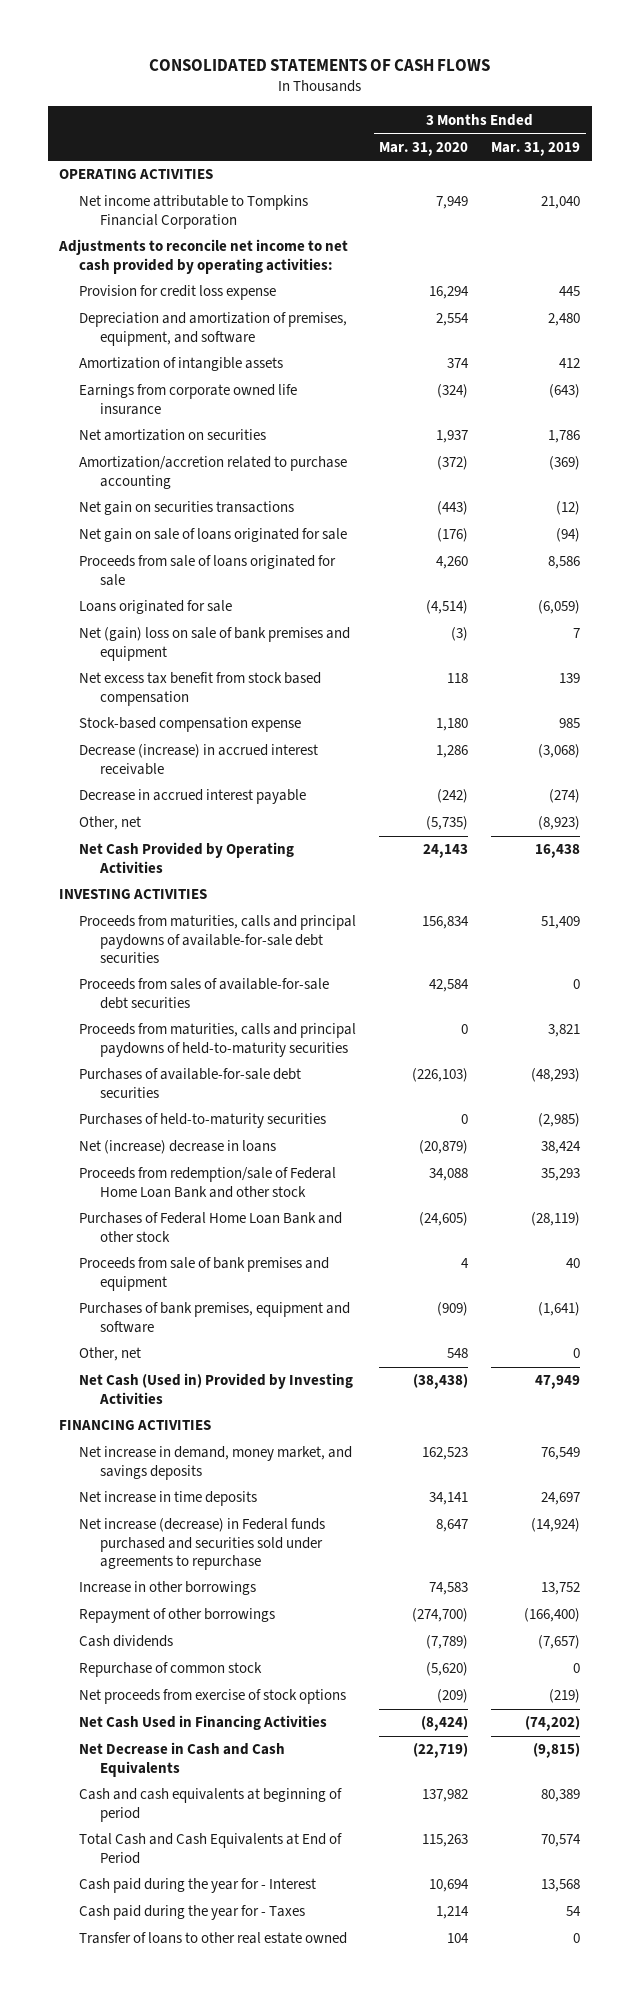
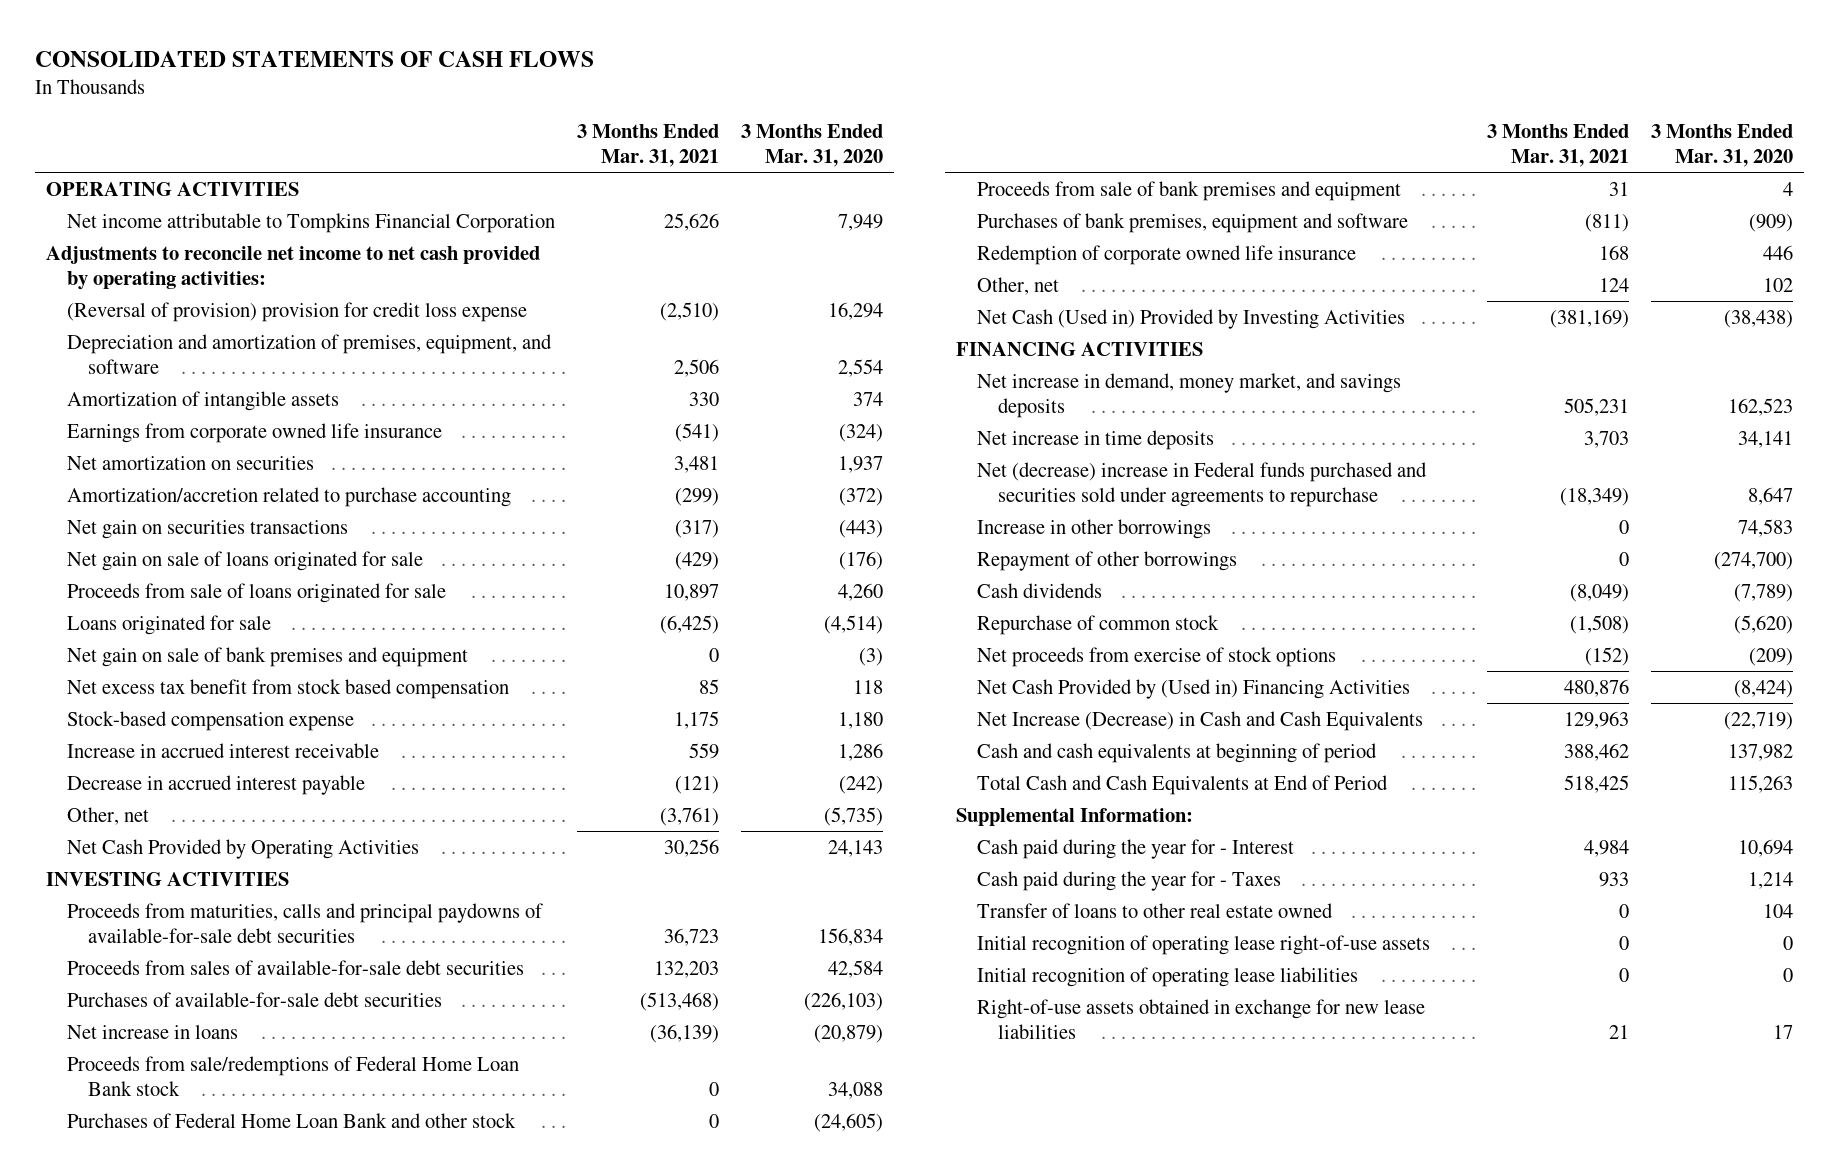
- | 3 Months Ended Mar. 31, 2020 | 3 Months Ended Mar. 31, 2019
+ | 3 Months Ended Mar. 31, 2021 | 3 Months Ended Mar. 31, 2020
- Provision for credit loss expense | 16,294 | 445
+ (Reversal of provision) provision for credit loss expense | (2,510) | 16,294
- Net (gain) loss on sale of bank premises and equipment | (3) | 7
+ Net gain on sale of bank premises and equipment | 0 | (3)
- Decrease (increase) in accrued interest receivable | 1,286 | (3,068)
+ Increase in accrued interest receivable | 559 | 1,286
- Proceeds from maturities, calls and principal paydowns of held-to-maturity securities | 0 | 3,821
- Purchases of held-to-maturity securities | 0 | (2,985)
- Net (increase) decrease in loans | (20,879) | 38,424
- Proceeds from redemption/sale of Federal Home Loan Bank and other stock | 34,088 | 35,293
+ Net increase in loans | (36,139) | (20,879)
+ Proceeds from sale/redemptions of Federal Home Loan Bank stock | 0 | 34,088
- Other, net | 548 | 0
+ Redemption of corporate owned life insurance | 168 | 446
+ Other, net | 124 | 102
- Net increase (decrease) in Federal funds purchased and securities sold under agreements to repurchase | 8,647 | (14,924)
+ Net (decrease) increase in Federal funds purchased and securities sold under agreements to repurchase | (18,349) | 8,647
- Net Cash Used in Financing Activities | (8,424) | (74,202)
- Net Decrease in Cash and Cash Equivalents | (22,719) | (9,815)
+ Net Cash Provided by (Used in) Financing Activities | 480,876 | (8,424)
+ Net Increase (Decrease) in Cash and Cash Equivalents | 129,963 | (22,719)
+ Supplemental Information:
+ Initial recognition of operating lease right-of-use assets | 0 | 0
+ Initial recognition of operating lease liabilities | 0 | 0
+ Right-of-use assets obtained in exchange for new lease liabilities | 21 | 17

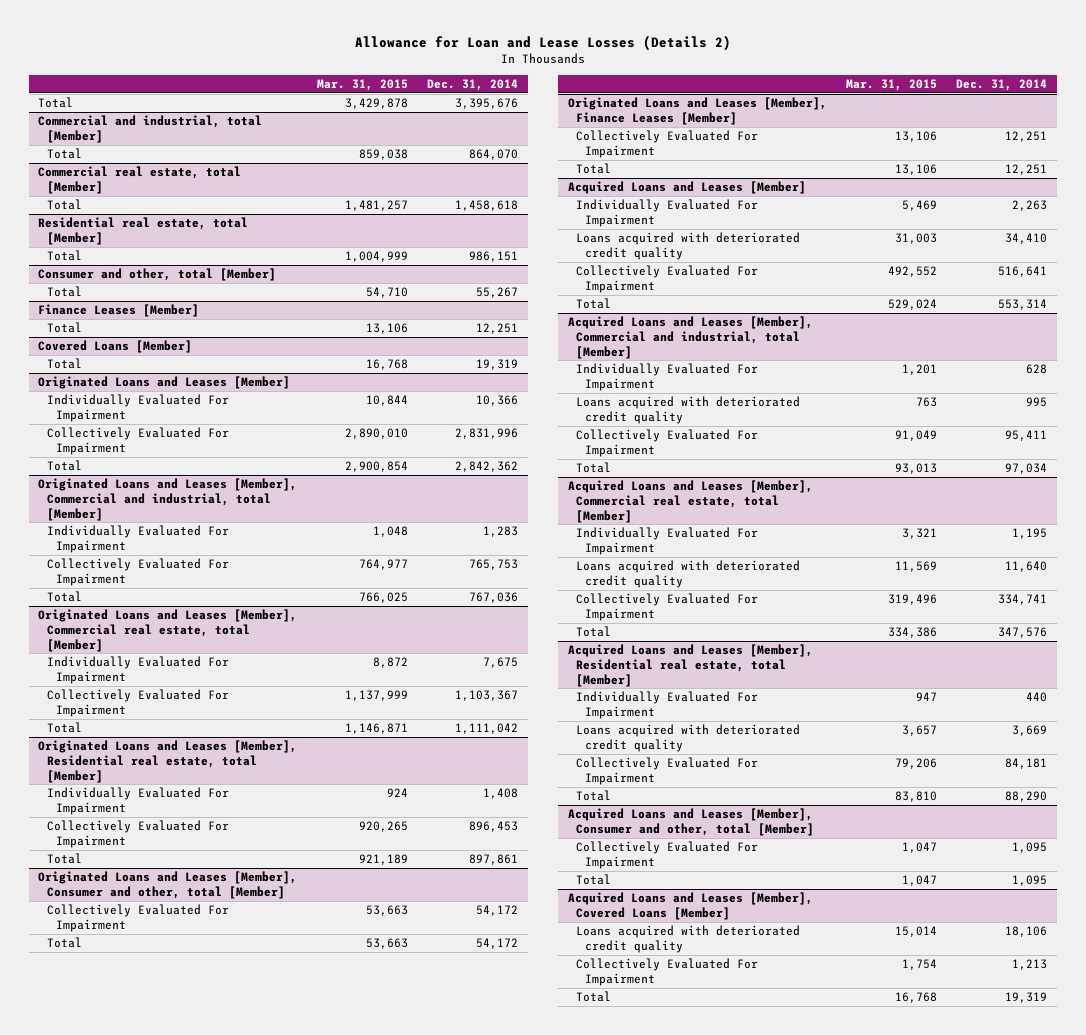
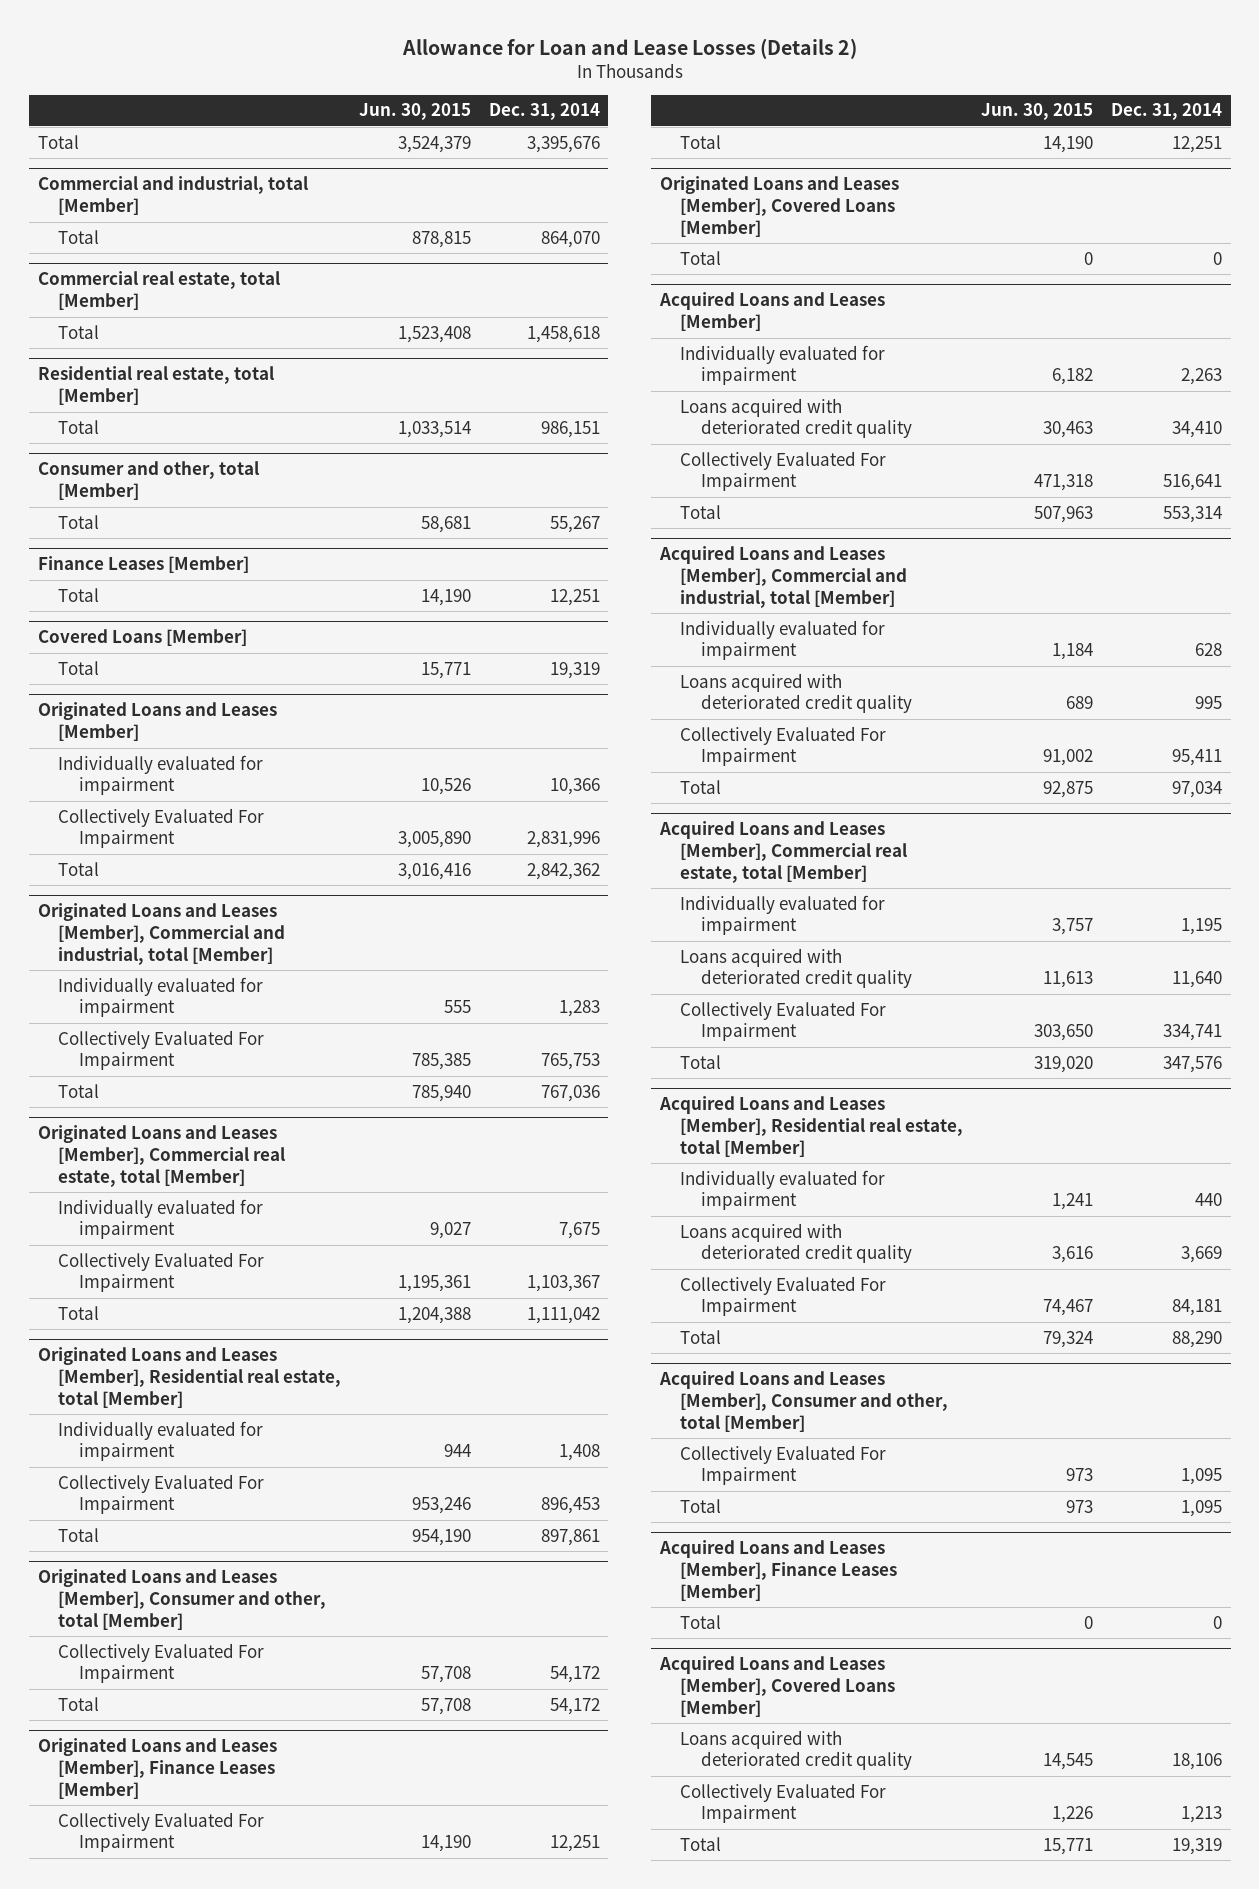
- | Mar. 31, 2015 | Dec. 31, 2014
+ | Jun. 30, 2015 | Dec. 31, 2014
@ Originated Loans and Leases [Member]
- Individually Evaluated For Impairment | 10,844 | 10,366
+ Individually evaluated for impairment | 10,526 | 10,366
@ Originated Loans and Leases [Member], Commercial and industrial, total [Member]
- Individually Evaluated For Impairment | 1,048 | 1,283
+ Individually evaluated for impairment | 555 | 1,283
@ Originated Loans and Leases [Member], Commercial real estate, total [Member]
- Individually Evaluated For Impairment | 8,872 | 7,675
+ Individually evaluated for impairment | 9,027 | 7,675
@ Originated Loans and Leases [Member], Residential real estate, total [Member]
- Individually Evaluated For Impairment | 924 | 1,408
+ Individually evaluated for impairment | 944 | 1,408
+ Originated Loans and Leases [Member], Covered Loans [Member]
+ Total | 0 | 0
@ Acquired Loans and Leases [Member]
- Individually Evaluated For Impairment | 5,469 | 2,263
+ Individually evaluated for impairment | 6,182 | 2,263
@ Acquired Loans and Leases [Member], Commercial and industrial, total [Member]
- Individually Evaluated For Impairment | 1,201 | 628
+ Individually evaluated for impairment | 1,184 | 628
@ Acquired Loans and Leases [Member], Commercial real estate, total [Member]
- Individually Evaluated For Impairment | 3,321 | 1,195
+ Individually evaluated for impairment | 3,757 | 1,195
@ Acquired Loans and Leases [Member], Residential real estate, total [Member]
- Individually Evaluated For Impairment | 947 | 440
+ Individually evaluated for impairment | 1,241 | 440
+ Acquired Loans and Leases [Member], Finance Leases [Member]
+ Total | 0 | 0

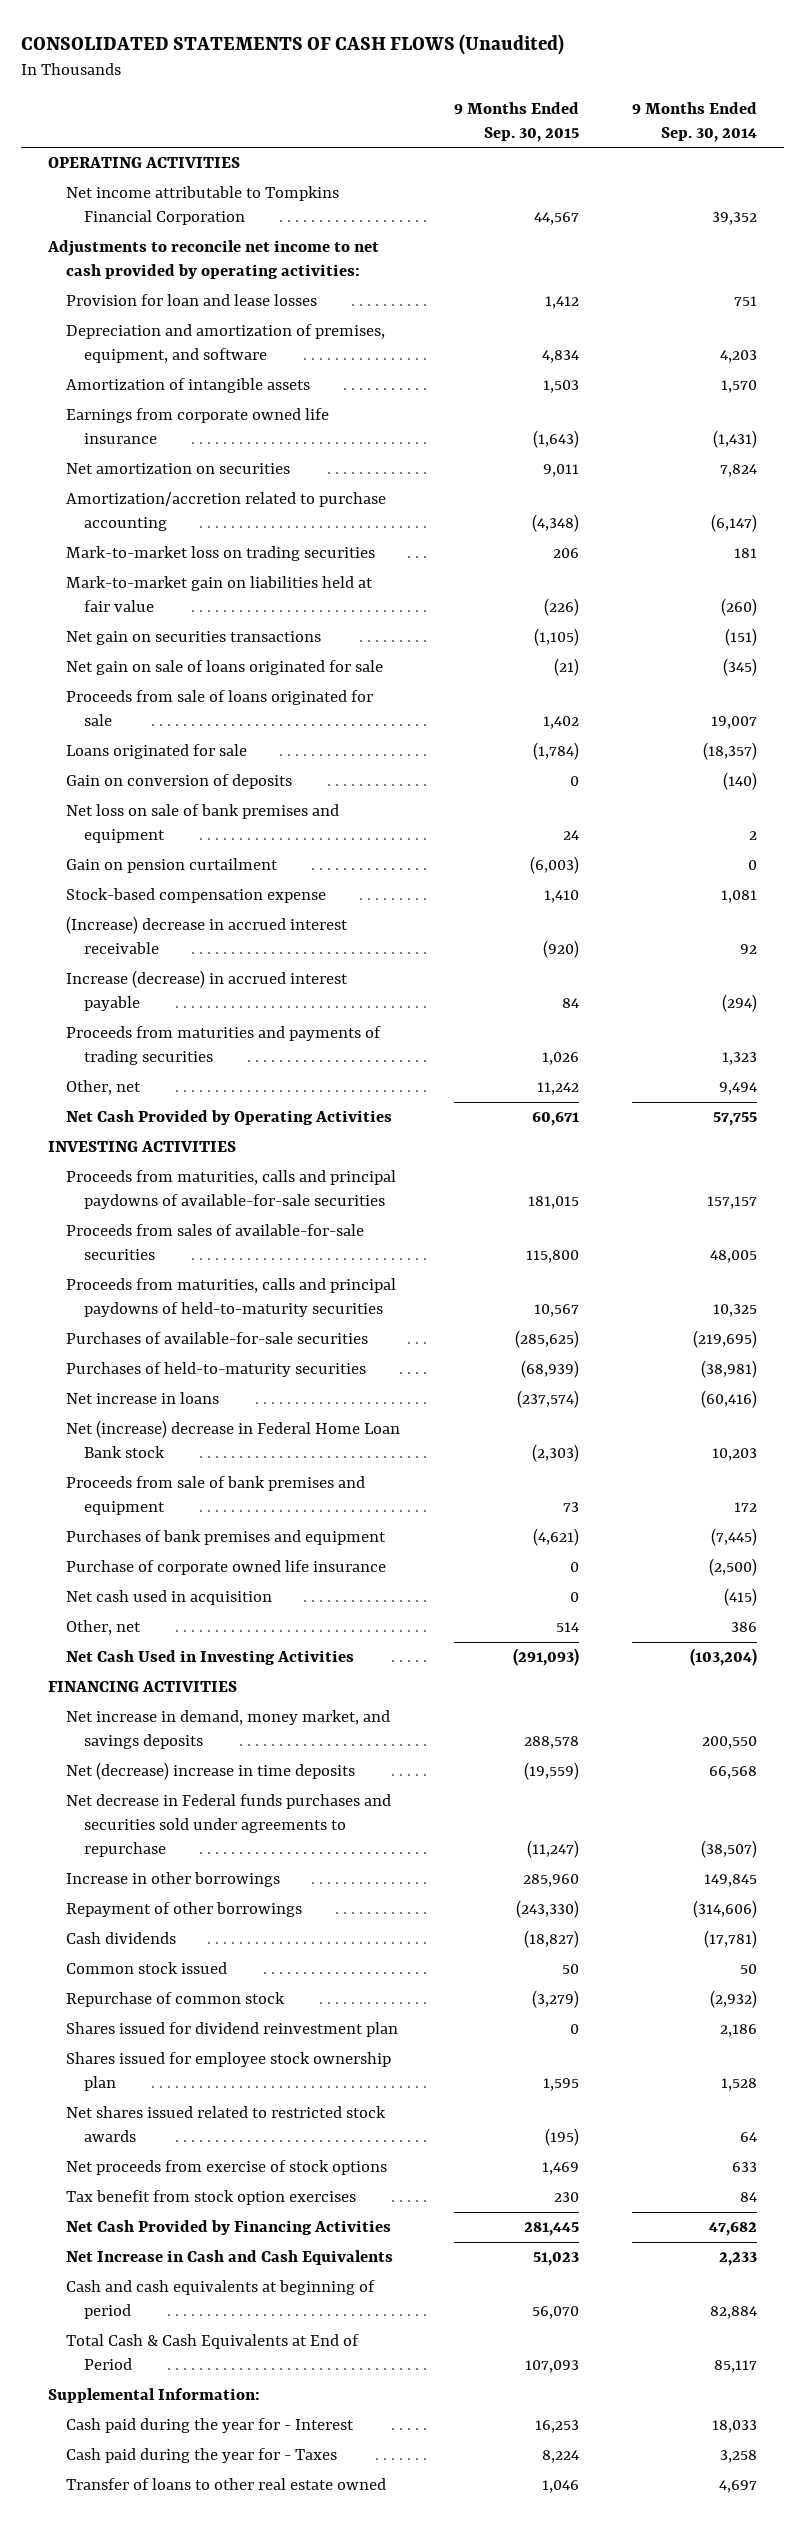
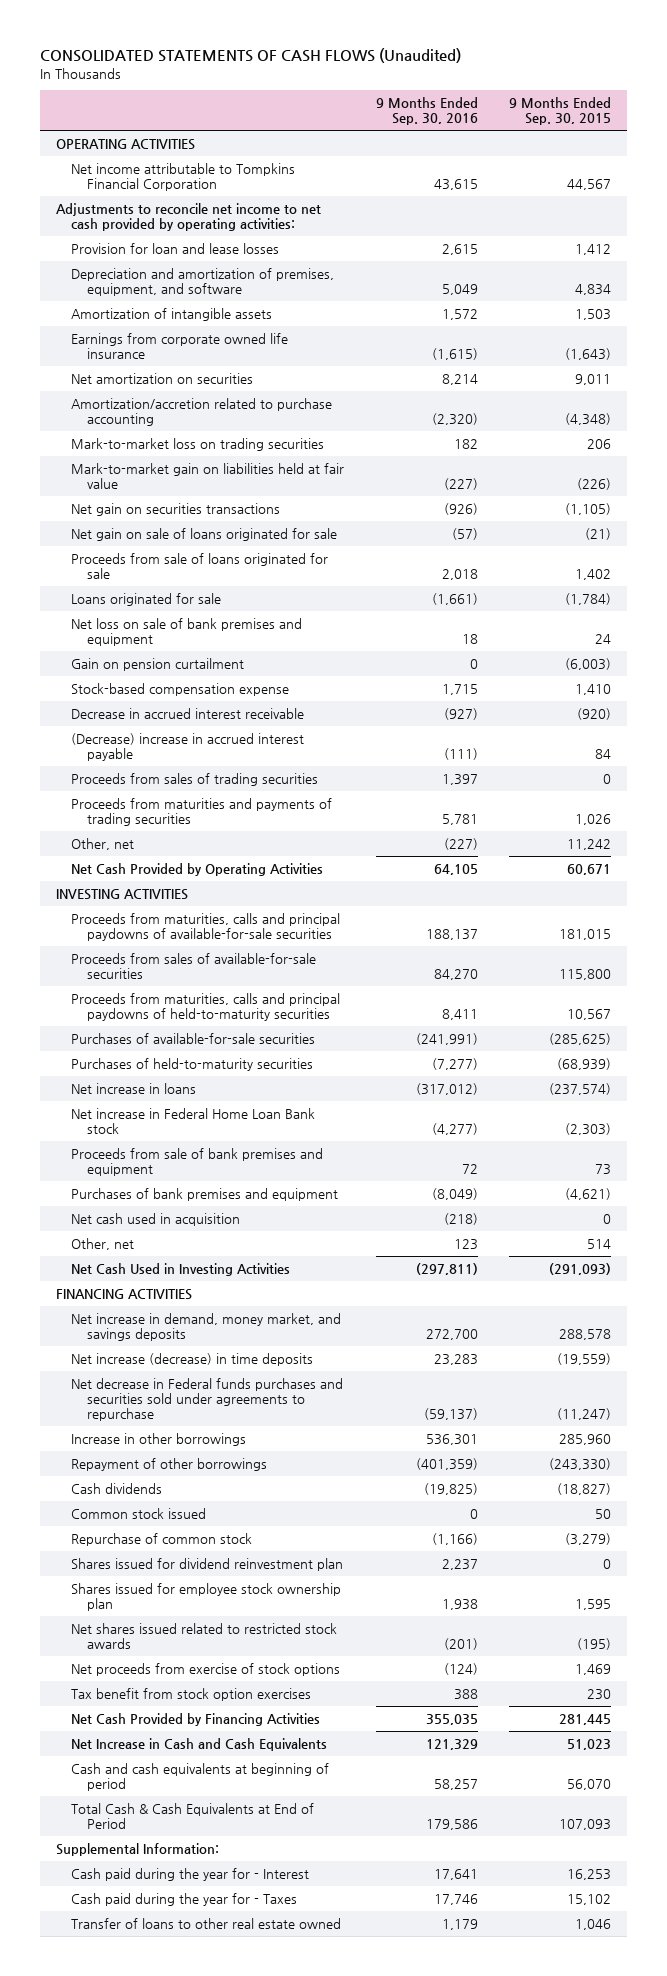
- | 9 Months Ended Sep. 30, 2015 | 9 Months Ended Sep. 30, 2014
+ | 9 Months Ended Sep. 30, 2016 | 9 Months Ended Sep. 30, 2015
- Gain on conversion of deposits | 0 | (140)
- (Increase) decrease in accrued interest receivable | (920) | 92
- Increase (decrease) in accrued interest payable | 84 | (294)
+ Decrease in accrued interest receivable | (927) | (920)
+ (Decrease) increase in accrued interest payable | (111) | 84
+ Proceeds from sales of trading securities | 1,397 | 0
- Net (increase) decrease in Federal Home Loan Bank stock | (2,303) | 10,203
+ Net increase in Federal Home Loan Bank stock | (4,277) | (2,303)
- Purchase of corporate owned life insurance | 0 | (2,500)
- Net (decrease) increase in time deposits | (19,559) | 66,568
+ Net increase (decrease) in time deposits | 23,283 | (19,559)
- Cash paid during the year for - Taxes | 8,224 | 3,258
+ Cash paid during the year for - Taxes | 17,746 | 15,102

